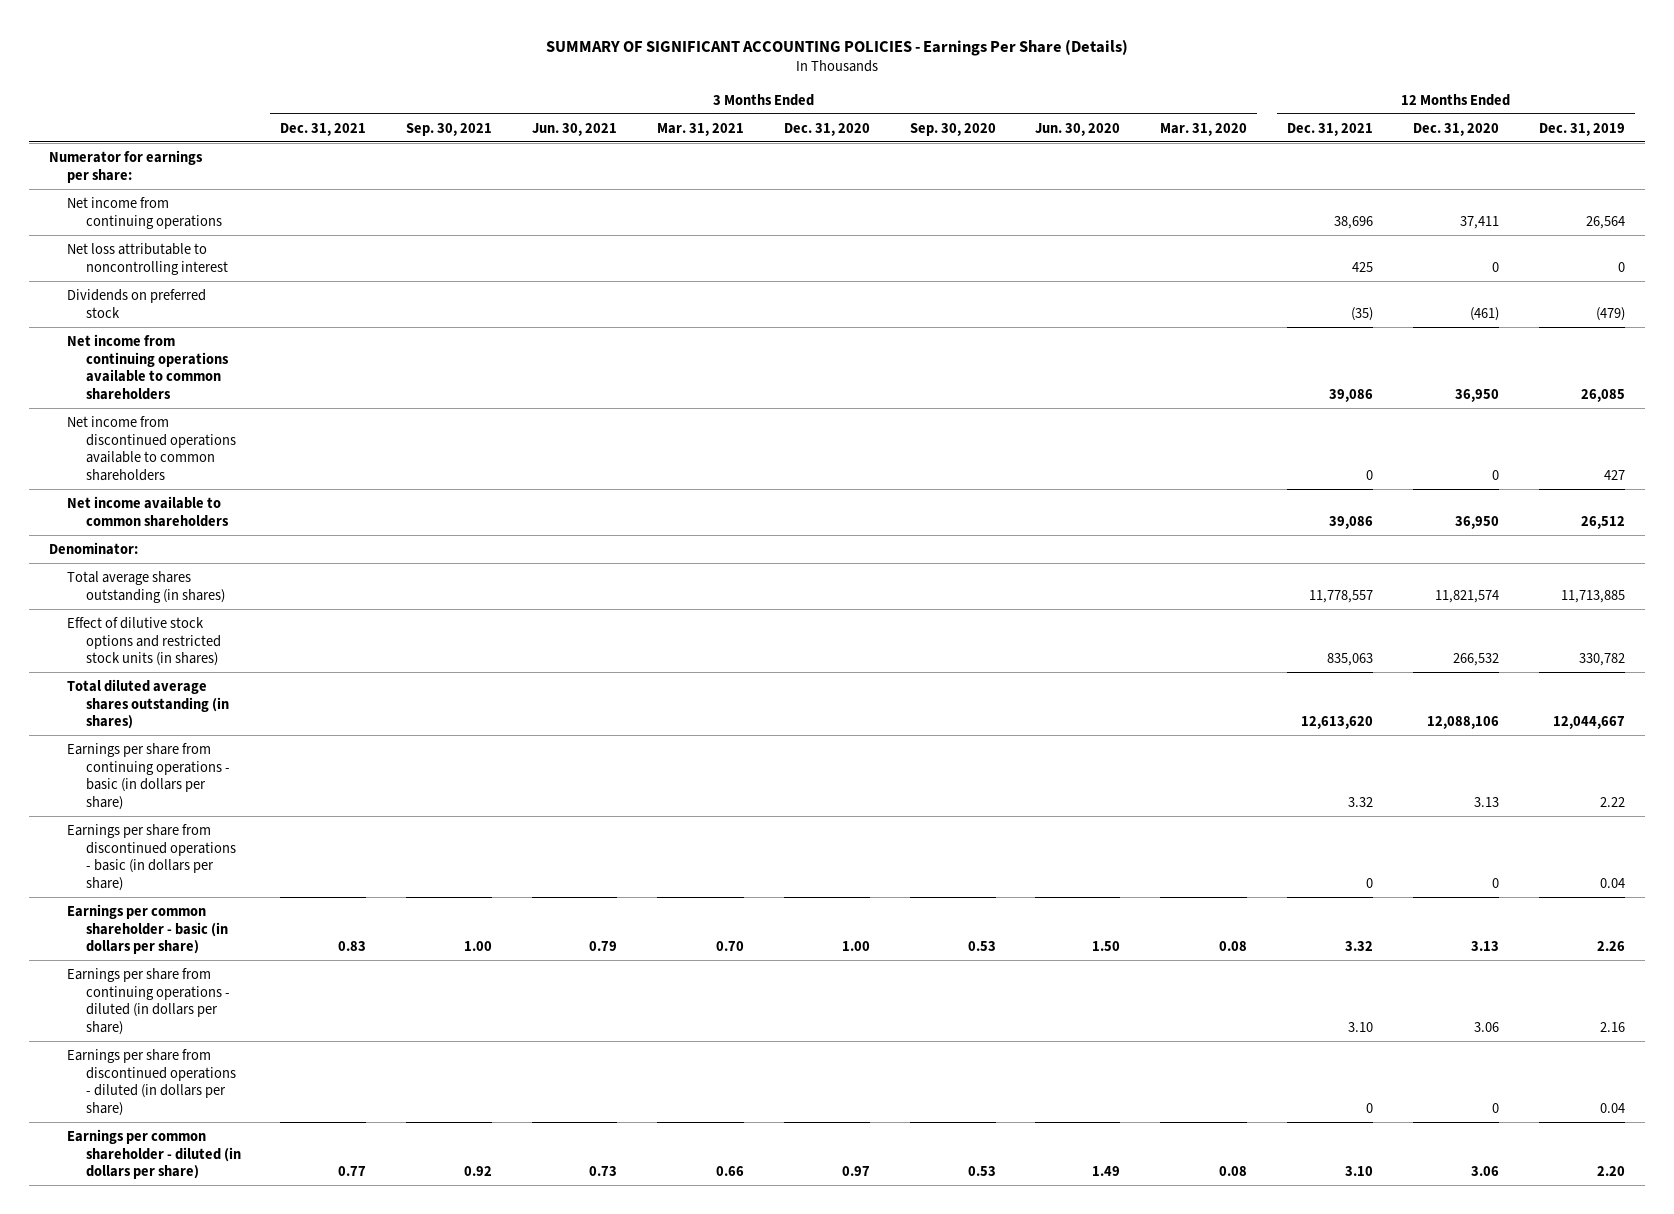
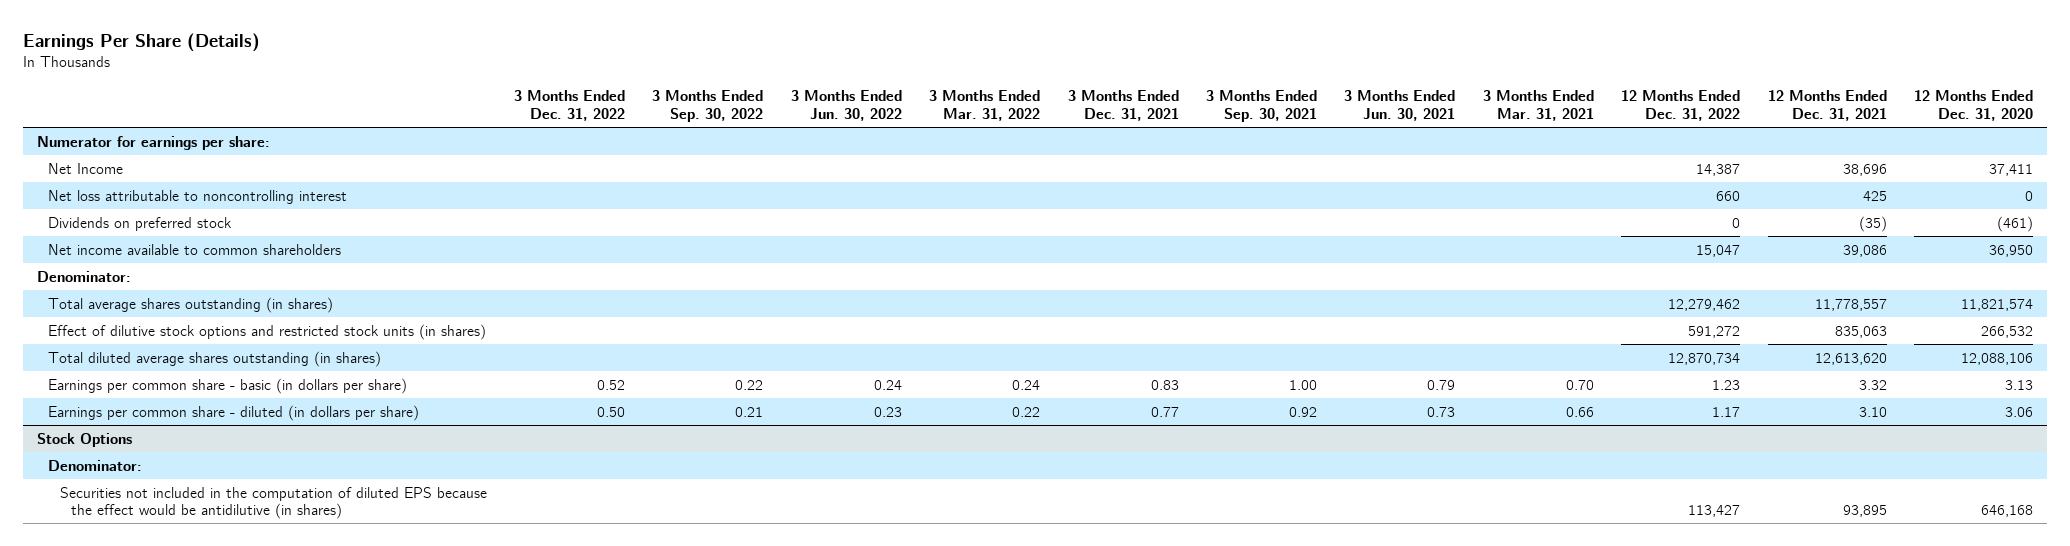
- SUMMARY OF SIGNIFICANT ACCOUNTING POLICIES - Earnings Per Share (Details)
+ Earnings Per Share (Details)
- | 3 Months Ended Dec. 31, 2021 | 3 Months Ended Sep. 30, 2021 | 3 Months Ended Jun. 30, 2021 | 3 Months Ended Mar. 31, 2021 | 3 Months Ended Dec. 31, 2020 | 3 Months Ended Sep. 30, 2020 | 3 Months Ended Jun. 30, 2020 | 3 Months Ended Mar. 31, 2020 | 12 Months Ended Dec. 31, 2021 | 12 Months Ended Dec. 31, 2020 | 12 Months Ended Dec. 31, 2019
+ | 3 Months Ended Dec. 31, 2022 | 3 Months Ended Sep. 30, 2022 | 3 Months Ended Jun. 30, 2022 | 3 Months Ended Mar. 31, 2022 | 3 Months Ended Dec. 31, 2021 | 3 Months Ended Sep. 30, 2021 | 3 Months Ended Jun. 30, 2021 | 3 Months Ended Mar. 31, 2021 | 12 Months Ended Dec. 31, 2022 | 12 Months Ended Dec. 31, 2021 | 12 Months Ended Dec. 31, 2020
- Net income from continuing operations | | | | | | | | | 38,696 | 37,411 | 26,564
+ Net Income | | | | | | | | | 14,387 | 38,696 | 37,411
- Net income from continuing operations available to common shareholders | | | | | | | | | 39,086 | 36,950 | 26,085
- Net income from discontinued operations available to common shareholders | | | | | | | | | 0 | 0 | 427
- Earnings per share from continuing operations - basic (in dollars per share) | | | | | | | | | 3.32 | 3.13 | 2.22
- Earnings per share from discontinued operations - basic (in dollars per share) | | | | | | | | | 0 | 0 | 0.04
- Earnings per common shareholder - basic (in dollars per share) | 0.83 | 1.00 | 0.79 | 0.70 | 1.00 | 0.53 | 1.50 | 0.08 | 3.32 | 3.13 | 2.26
- Earnings per share from continuing operations - diluted (in dollars per share) | | | | | | | | | 3.10 | 3.06 | 2.16
- Earnings per share from discontinued operations - diluted (in dollars per share) | | | | | | | | | 0 | 0 | 0.04
- Earnings per common shareholder - diluted (in dollars per share) | 0.77 | 0.92 | 0.73 | 0.66 | 0.97 | 0.53 | 1.49 | 0.08 | 3.10 | 3.06 | 2.20
+ Earnings per common share - basic (in dollars per share) | 0.52 | 0.22 | 0.24 | 0.24 | 0.83 | 1.00 | 0.79 | 0.70 | 1.23 | 3.32 | 3.13
+ Earnings per common share - diluted (in dollars per share) | 0.50 | 0.21 | 0.23 | 0.22 | 0.77 | 0.92 | 0.73 | 0.66 | 1.17 | 3.10 | 3.06
+ Stock Options
+ Denominator:
+ Securities not included in the computation of diluted EPS because the effect would be antidilutive (in shares) | | | | | | | | | 113,427 | 93,895 | 646,168

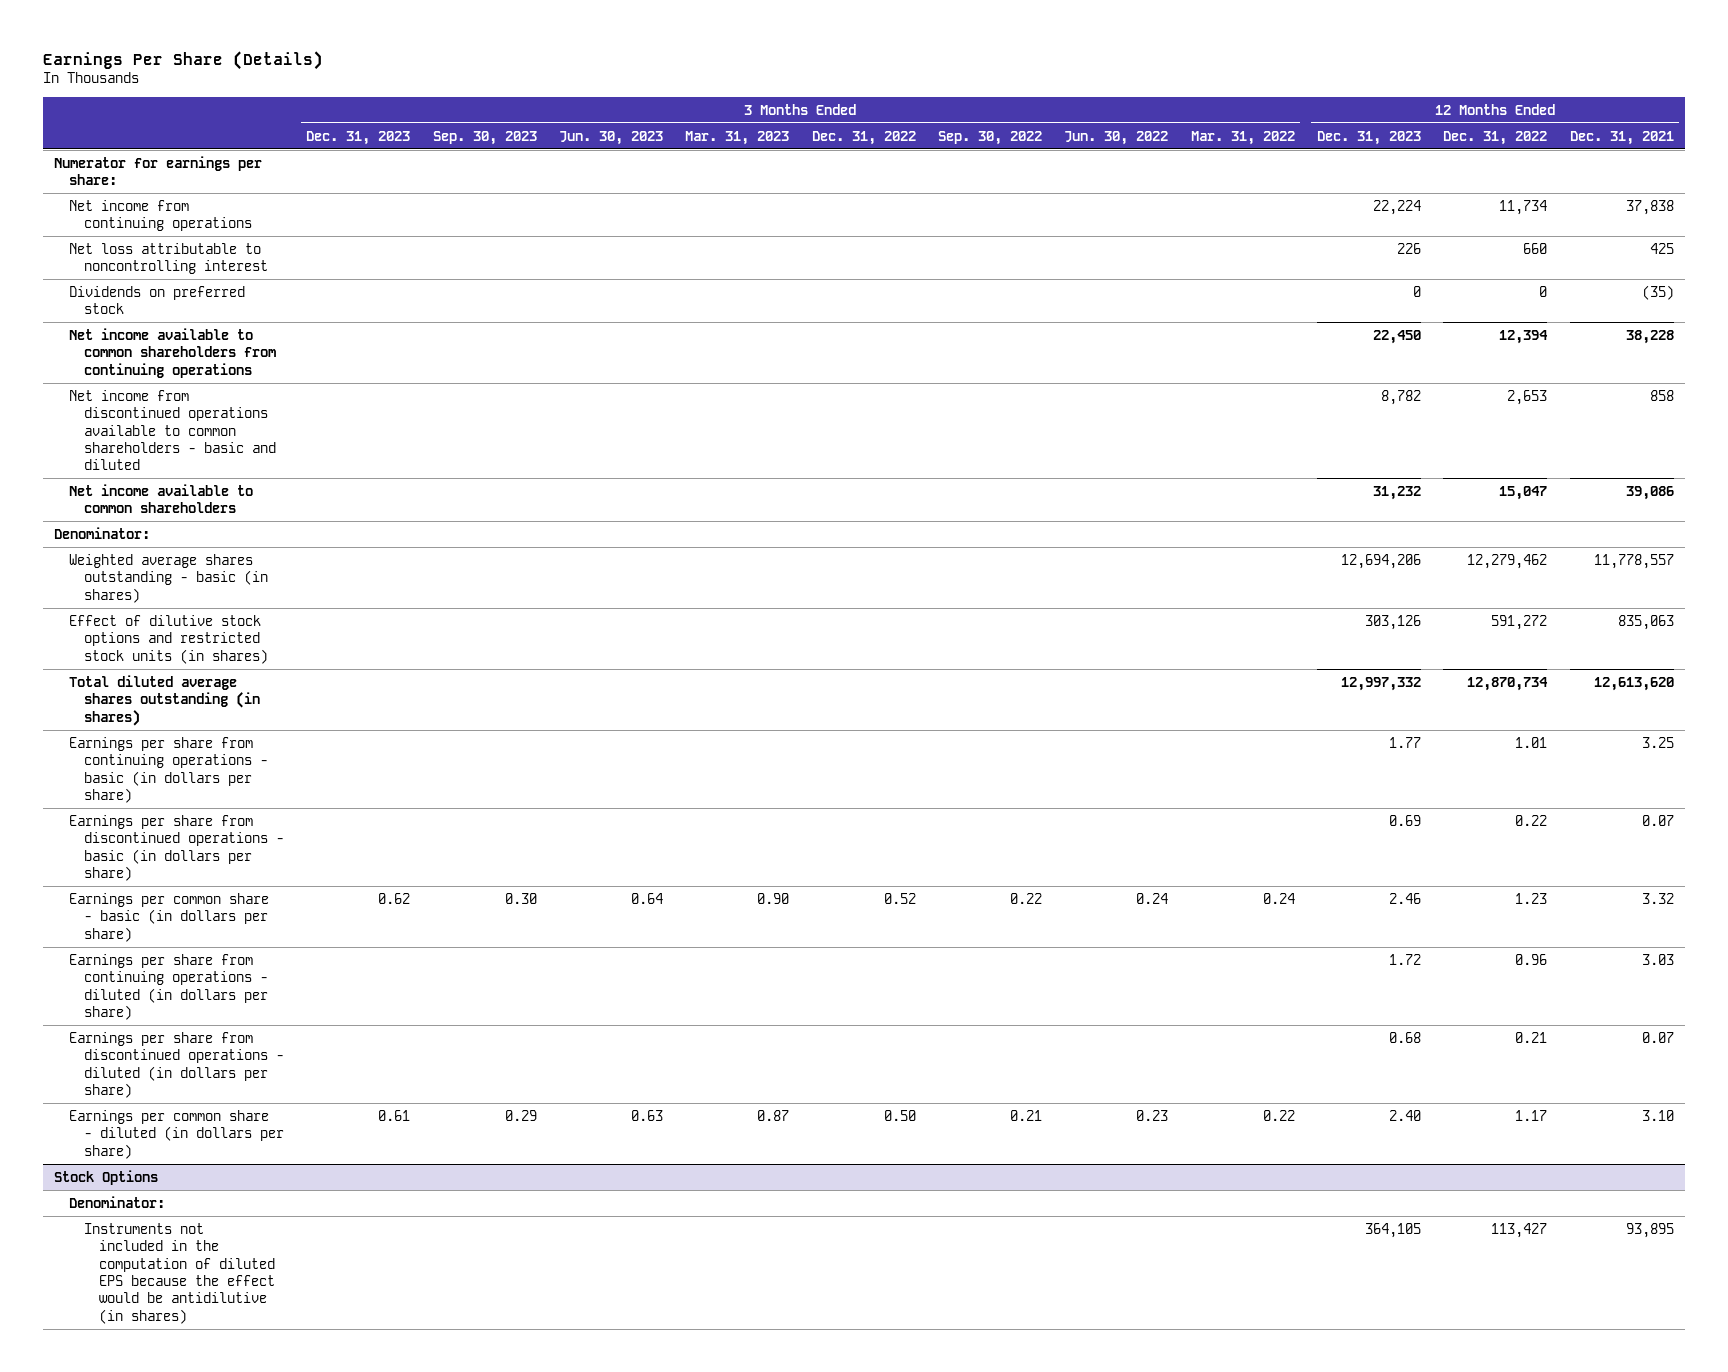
- | 3 Months Ended Dec. 31, 2022 | 3 Months Ended Sep. 30, 2022 | 3 Months Ended Jun. 30, 2022 | 3 Months Ended Mar. 31, 2022 | 3 Months Ended Dec. 31, 2021 | 3 Months Ended Sep. 30, 2021 | 3 Months Ended Jun. 30, 2021 | 3 Months Ended Mar. 31, 2021 | 12 Months Ended Dec. 31, 2022 | 12 Months Ended Dec. 31, 2021 | 12 Months Ended Dec. 31, 2020
+ | 3 Months Ended Dec. 31, 2023 | 3 Months Ended Sep. 30, 2023 | 3 Months Ended Jun. 30, 2023 | 3 Months Ended Mar. 31, 2023 | 3 Months Ended Dec. 31, 2022 | 3 Months Ended Sep. 30, 2022 | 3 Months Ended Jun. 30, 2022 | 3 Months Ended Mar. 31, 2022 | 12 Months Ended Dec. 31, 2023 | 12 Months Ended Dec. 31, 2022 | 12 Months Ended Dec. 31, 2021
- Net Income | | | | | | | | | 14,387 | 38,696 | 37,411
+ Net income from continuing operations | | | | | | | | | 22,224 | 11,734 | 37,838
+ Net income available to common shareholders from continuing operations | | | | | | | | | 22,450 | 12,394 | 38,228
+ Net income from discontinued operations available to common shareholders - basic and diluted | | | | | | | | | 8,782 | 2,653 | 858
- Total average shares outstanding (in shares) | | | | | | | | | 12,279,462 | 11,778,557 | 11,821,574
+ Weighted average shares outstanding - basic (in shares) | | | | | | | | | 12,694,206 | 12,279,462 | 11,778,557
+ Earnings per share from continuing operations - basic (in dollars per share) | | | | | | | | | 1.77 | 1.01 | 3.25
+ Earnings per share from discontinued operations - basic (in dollars per share) | | | | | | | | | 0.69 | 0.22 | 0.07
+ Earnings per share from continuing operations - diluted (in dollars per share) | | | | | | | | | 1.72 | 0.96 | 3.03
+ Earnings per share from discontinued operations - diluted (in dollars per share) | | | | | | | | | 0.68 | 0.21 | 0.07
@ Stock Options
- Securities not included in the computation of diluted EPS because the effect would be antidilutive (in shares) | | | | | | | | | 113,427 | 93,895 | 646,168
+ Instruments not included in the computation of diluted EPS because the effect would be antidilutive (in shares) | | | | | | | | | 364,105 | 113,427 | 93,895

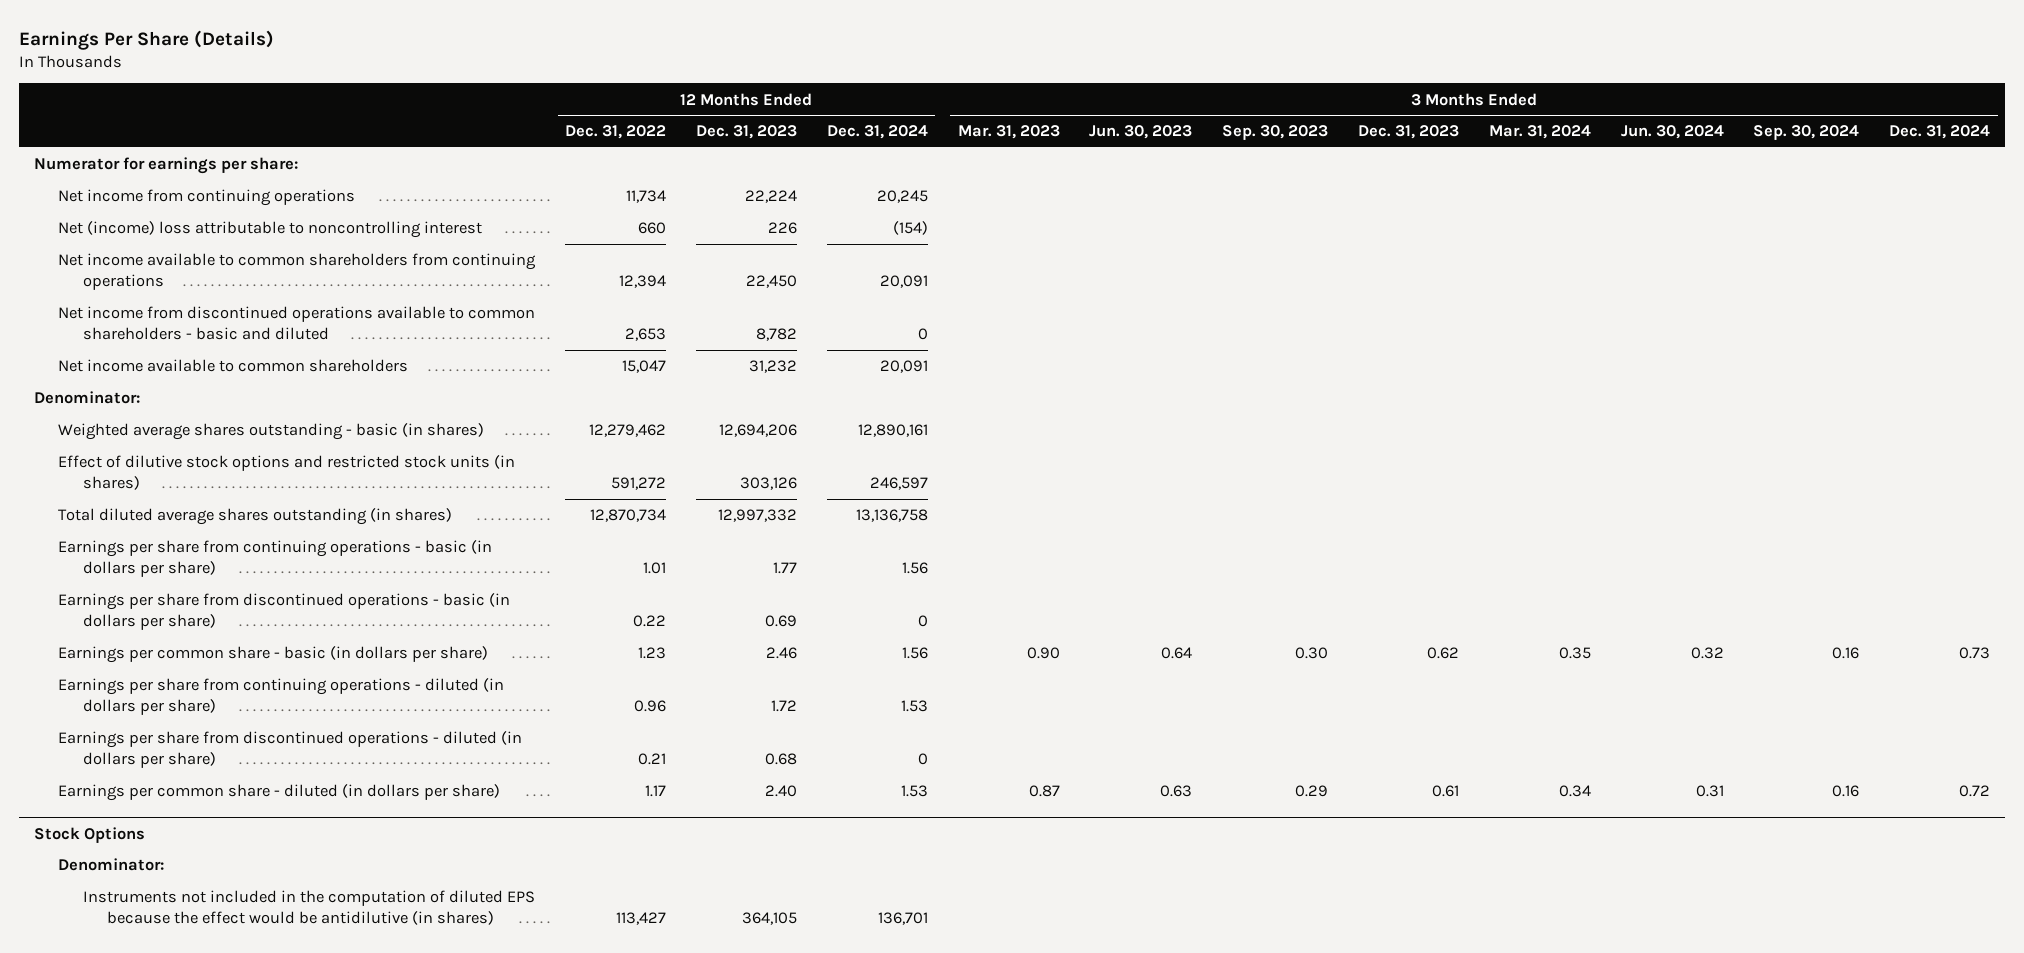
- | 3 Months Ended Dec. 31, 2023 | 3 Months Ended Sep. 30, 2023 | 3 Months Ended Jun. 30, 2023 | 3 Months Ended Mar. 31, 2023 | 3 Months Ended Dec. 31, 2022 | 3 Months Ended Sep. 30, 2022 | 3 Months Ended Jun. 30, 2022 | 3 Months Ended Mar. 31, 2022 | 12 Months Ended Dec. 31, 2023 | 12 Months Ended Dec. 31, 2022 | 12 Months Ended Dec. 31, 2021
+ | 12 Months Ended Dec. 31, 2022 | 12 Months Ended Dec. 31, 2023 | 12 Months Ended Dec. 31, 2024 | 3 Months Ended Mar. 31, 2023 | 3 Months Ended Jun. 30, 2023 | 3 Months Ended Sep. 30, 2023 | 3 Months Ended Dec. 31, 2023 | 3 Months Ended Mar. 31, 2024 | 3 Months Ended Jun. 30, 2024 | 3 Months Ended Sep. 30, 2024 | 3 Months Ended Dec. 31, 2024
- Net loss attributable to noncontrolling interest | | | | | | | | | 226 | 660 | 425
- Dividends on preferred stock | | | | | | | | | 0 | 0 | (35)
+ Net (income) loss attributable to noncontrolling interest | 660 | 226 | (154) | | | | | | | |

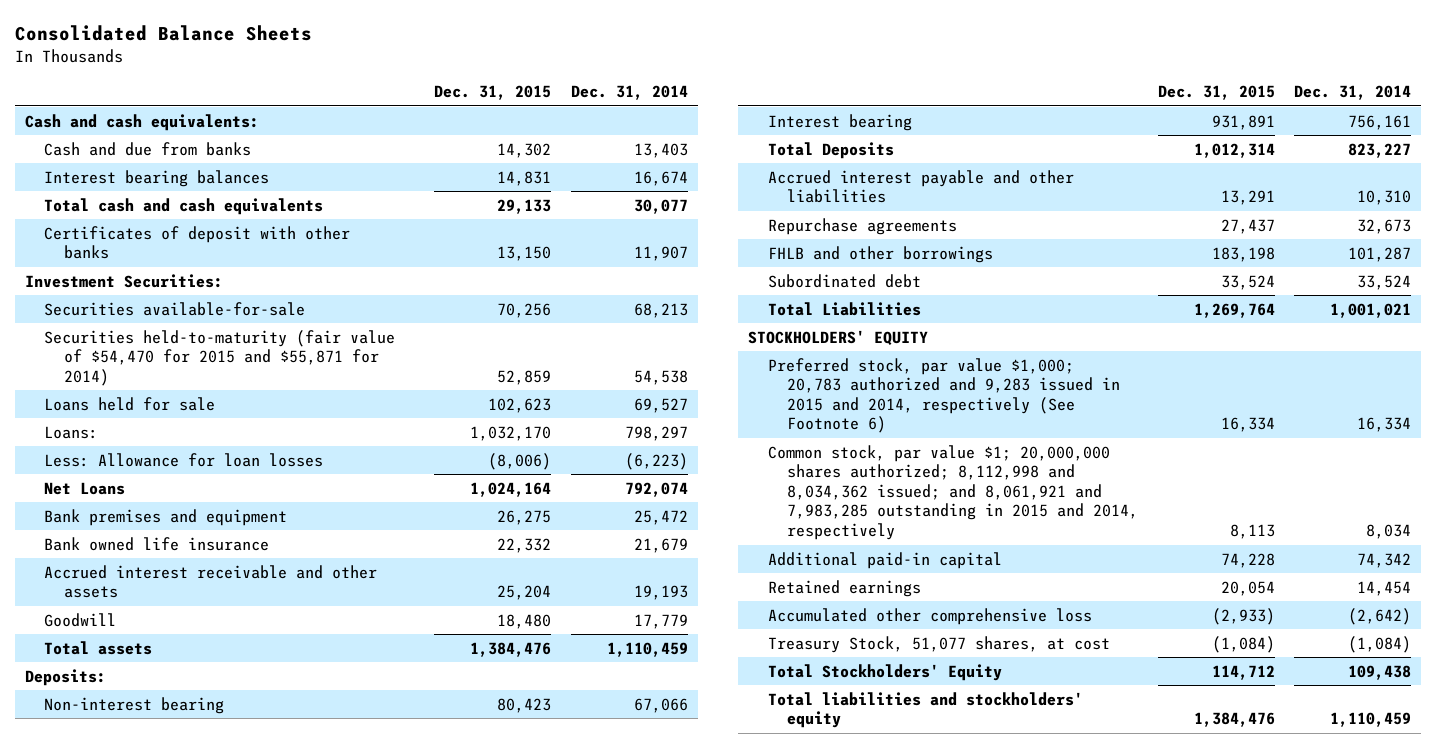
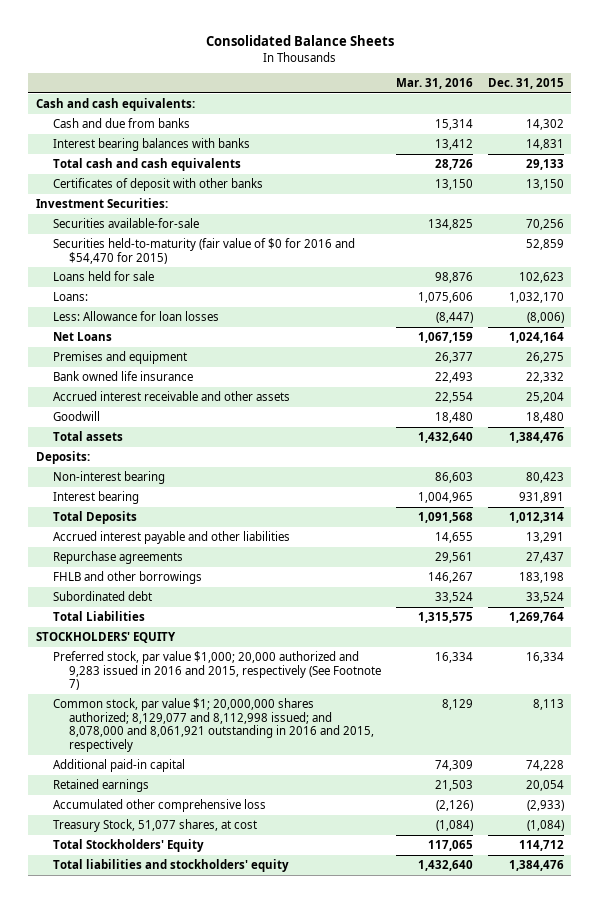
- | Dec. 31, 2015 | Dec. 31, 2014
+ | Mar. 31, 2016 | Dec. 31, 2015
- Interest bearing balances | 14,831 | 16,674
+ Interest bearing balances with banks | 13,412 | 14,831
- Securities held-to-maturity (fair value of $54,470 for 2015 and $55,871 for 2014) | 52,859 | 54,538
+ Securities held-to-maturity (fair value of $0 for 2016 and $54,470 for 2015) | | 52,859
- Bank premises and equipment | 26,275 | 25,472
+ Premises and equipment | 26,377 | 26,275
- Preferred stock, par value $1,000; 20,783 authorized and 9,283 issued in 2015 and 2014, respectively (See Footnote 6) | 16,334 | 16,334
- Common stock, par value $1; 20,000,000 shares authorized; 8,112,998 and 8,034,362 issued; and 8,061,921 and 7,983,285 outstanding in 2015 and 2014, respectively | 8,113 | 8,034
+ Preferred stock, par value $1,000; 20,000 authorized and 9,283 issued in 2016 and 2015, respectively (See Footnote 7) | 16,334 | 16,334
+ Common stock, par value $1; 20,000,000 shares authorized; 8,129,077 and 8,112,998 issued; and 8,078,000 and 8,061,921 outstanding in 2016 and 2015, respectively | 8,129 | 8,113

